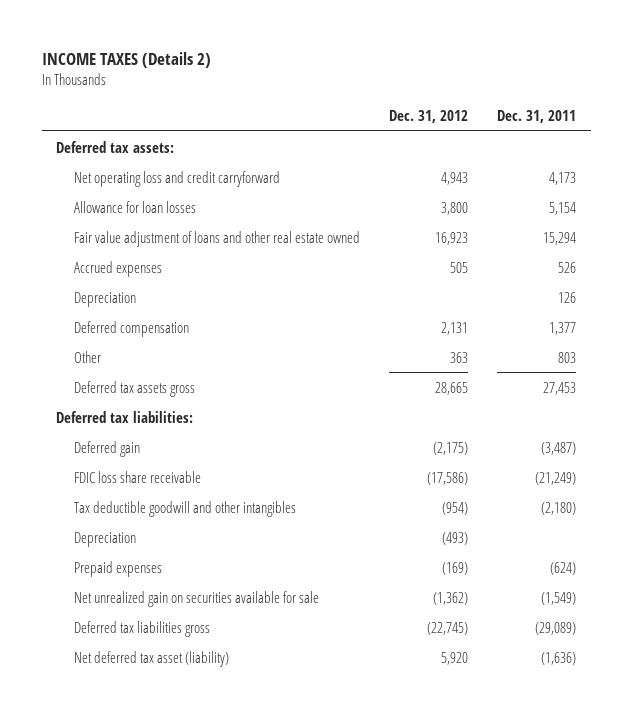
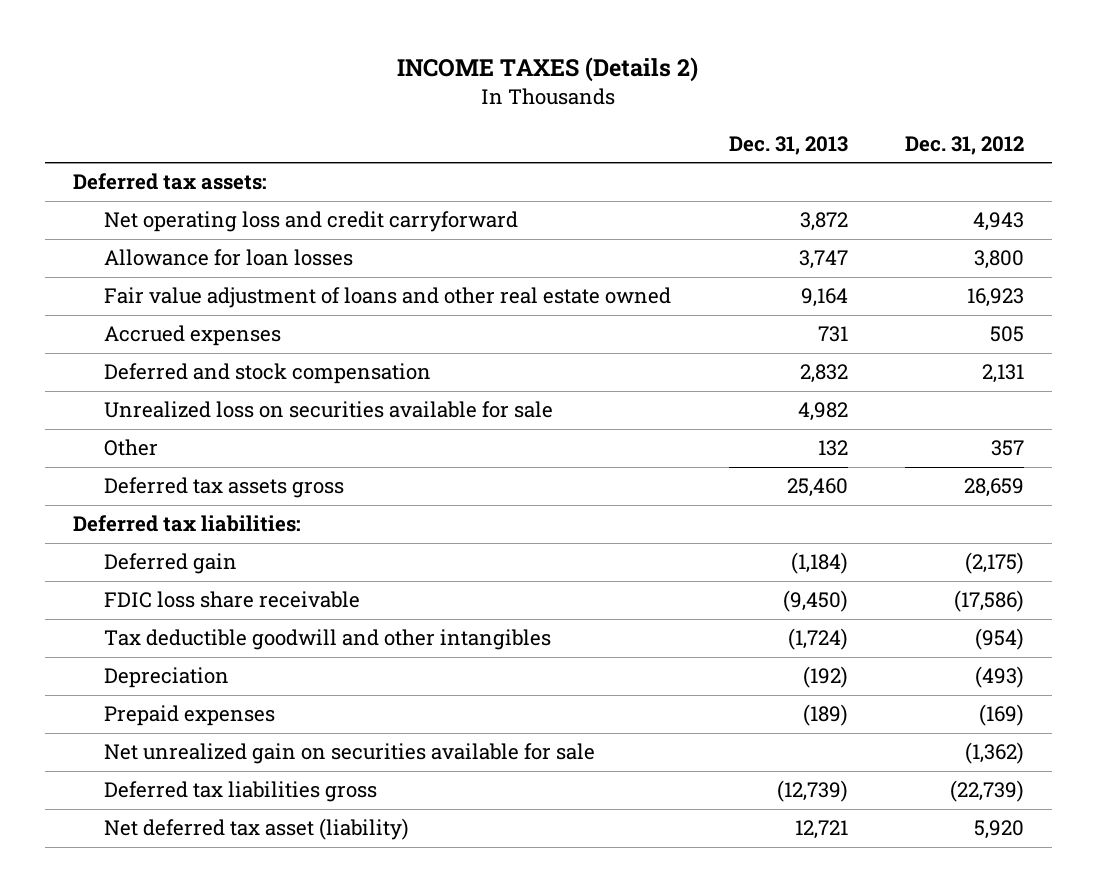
- | Dec. 31, 2012 | Dec. 31, 2011
+ | Dec. 31, 2013 | Dec. 31, 2012
- Depreciation | | 126
- Deferred compensation | 2,131 | 1,377
- Other | 363 | 803
- Deferred tax assets gross | 28,665 | 27,453
+ Deferred and stock compensation | 2,832 | 2,131
+ Unrealized loss on securities available for sale | 4,982 |
+ Other | 132 | 357
+ Deferred tax assets gross | 25,460 | 28,659
- Deferred tax liabilities gross | (22,745) | (29,089)
+ Deferred tax liabilities gross | (12,739) | (22,739)

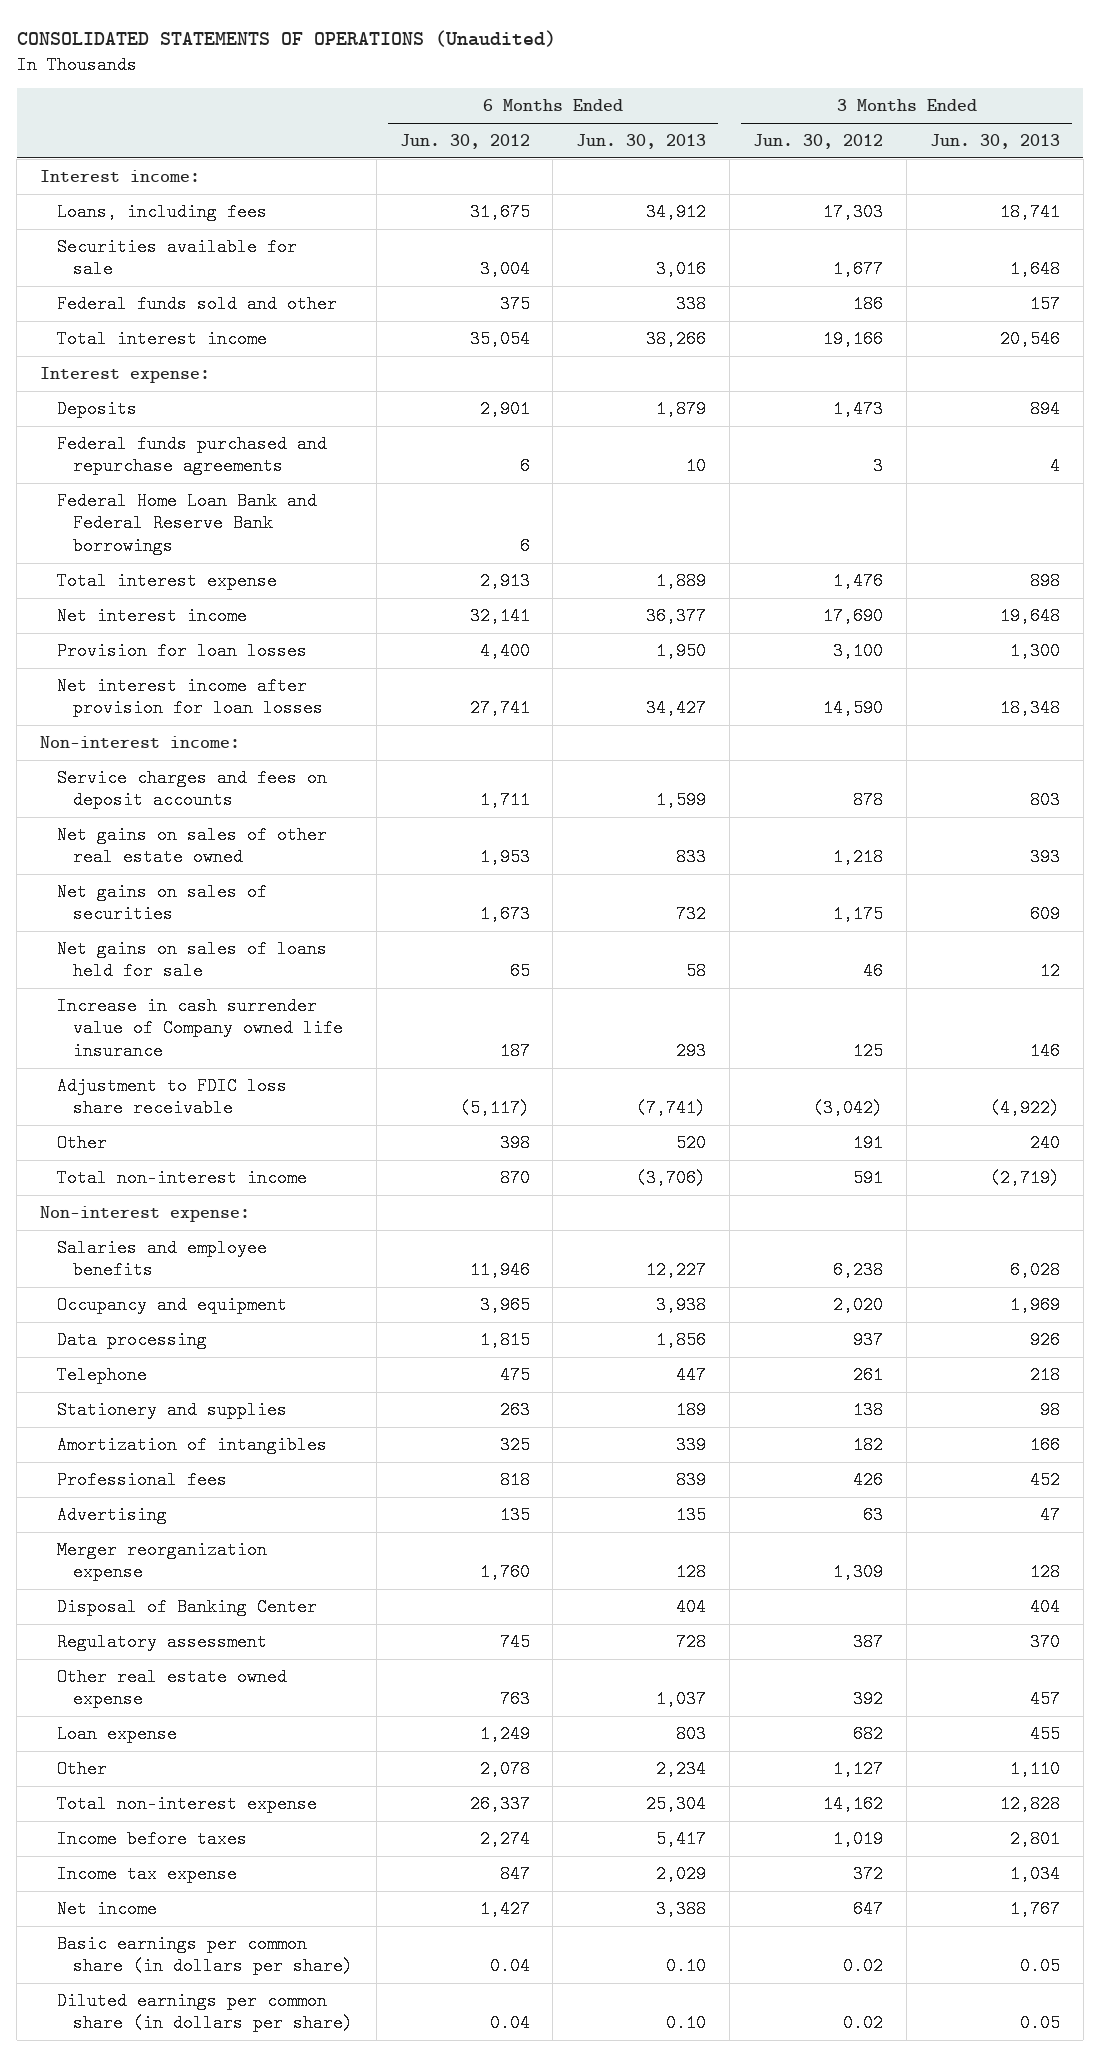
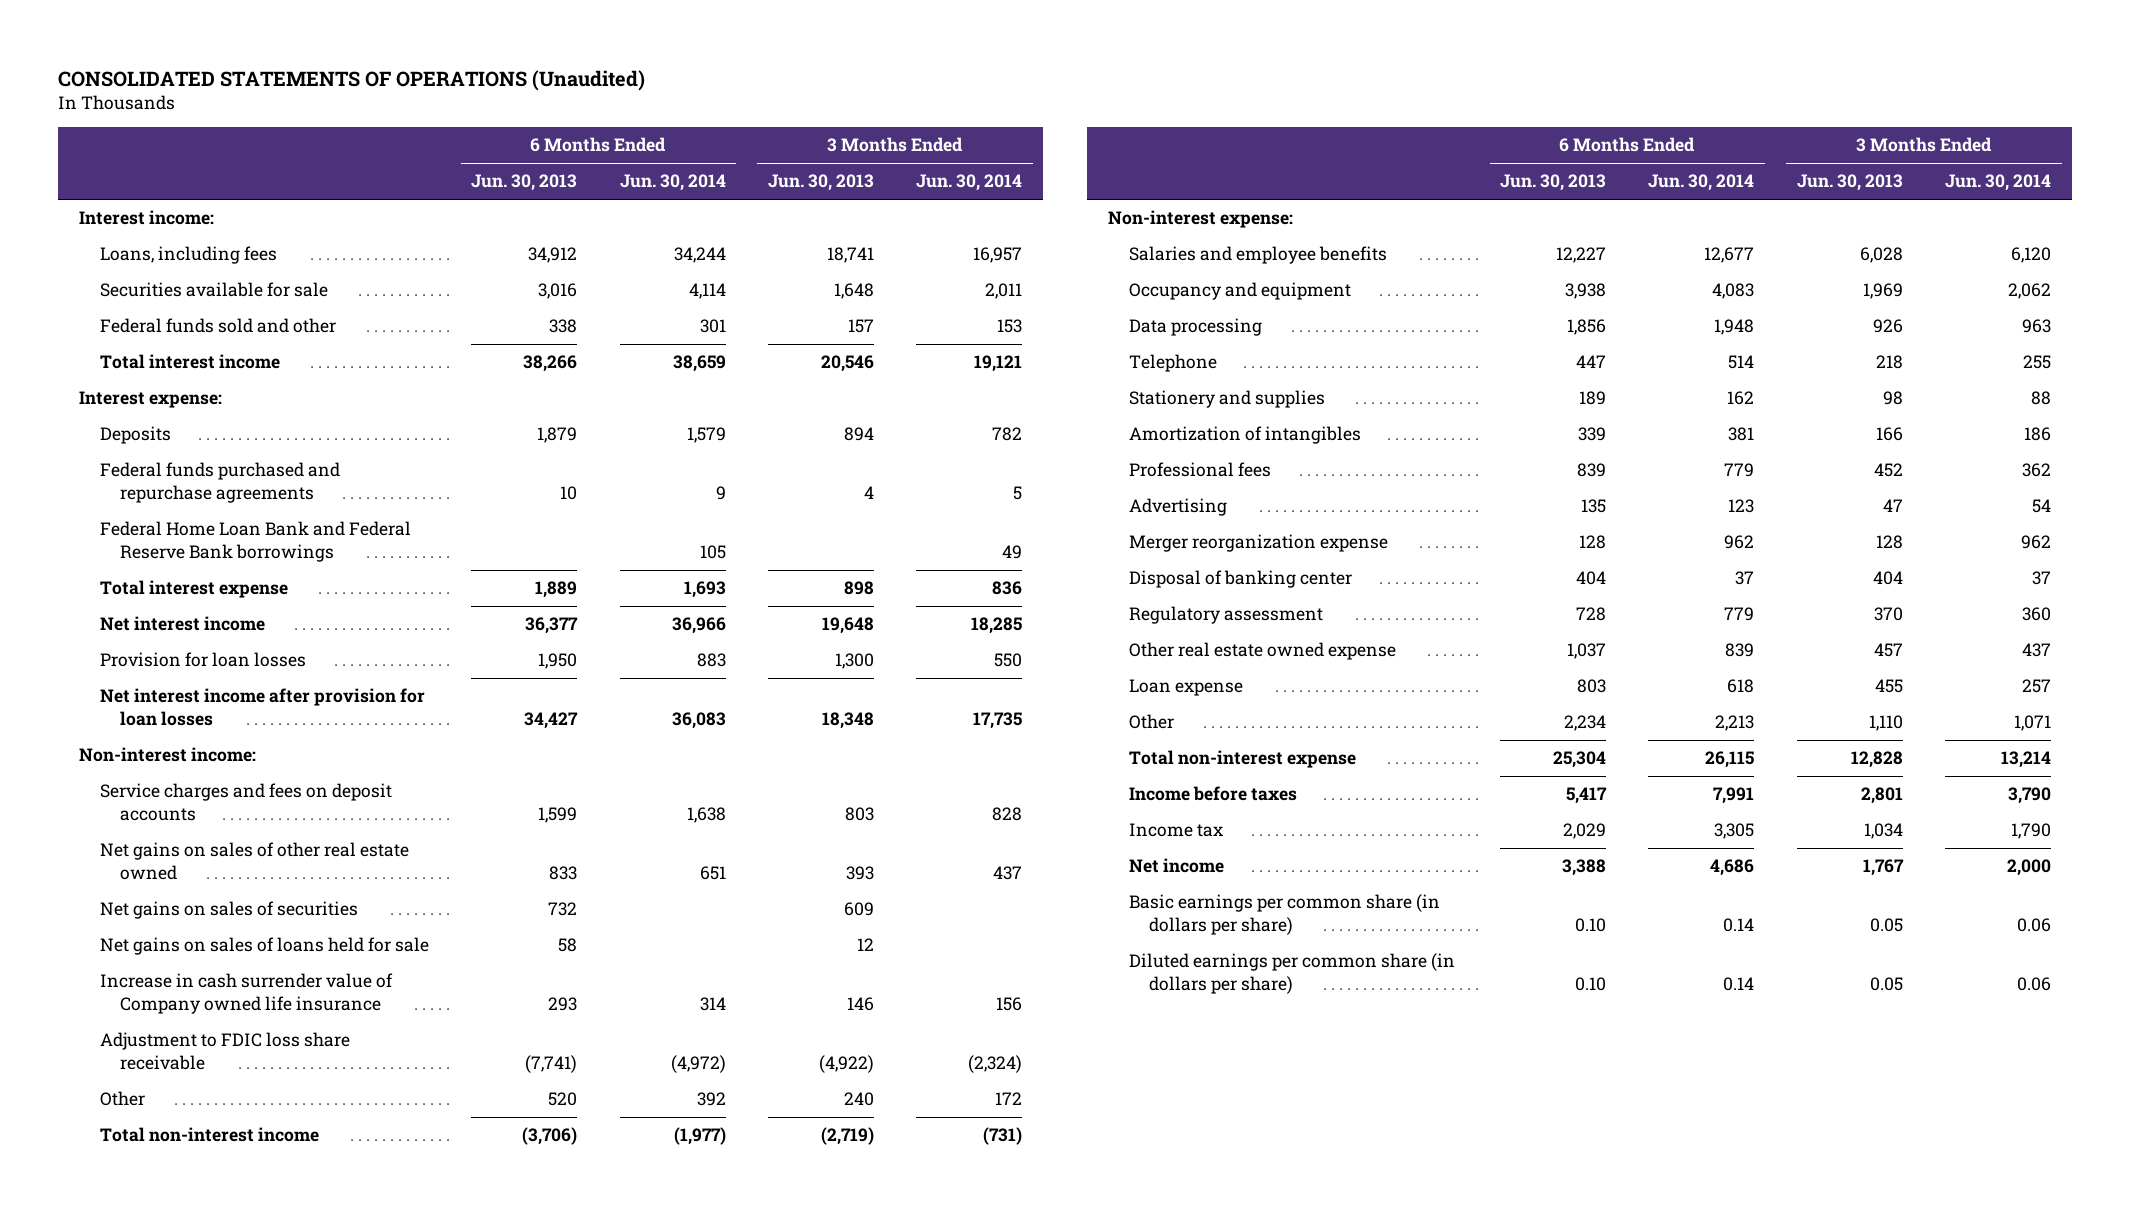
- | 6 Months Ended Jun. 30, 2012 | 6 Months Ended Jun. 30, 2013 | 3 Months Ended Jun. 30, 2012 | 3 Months Ended Jun. 30, 2013
+ | 6 Months Ended Jun. 30, 2013 | 6 Months Ended Jun. 30, 2014 | 3 Months Ended Jun. 30, 2013 | 3 Months Ended Jun. 30, 2014
- Disposal of Banking Center | | 404 | | 404
+ Disposal of banking center | 404 | 37 | 404 | 37
- Income tax expense | 847 | 2,029 | 372 | 1,034
+ Income tax | 2,029 | 3,305 | 1,034 | 1,790

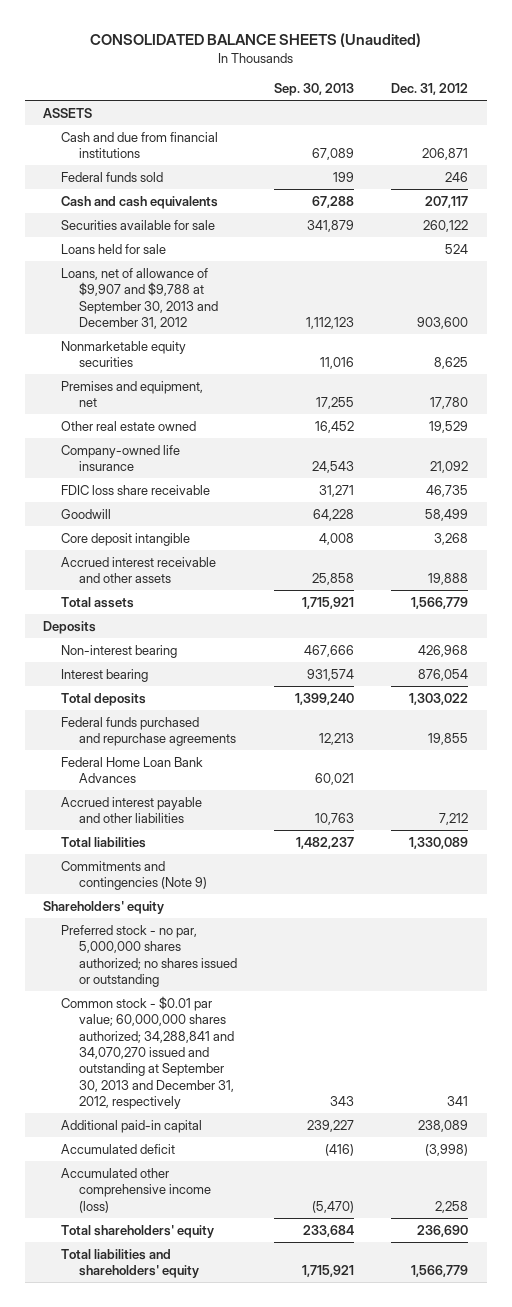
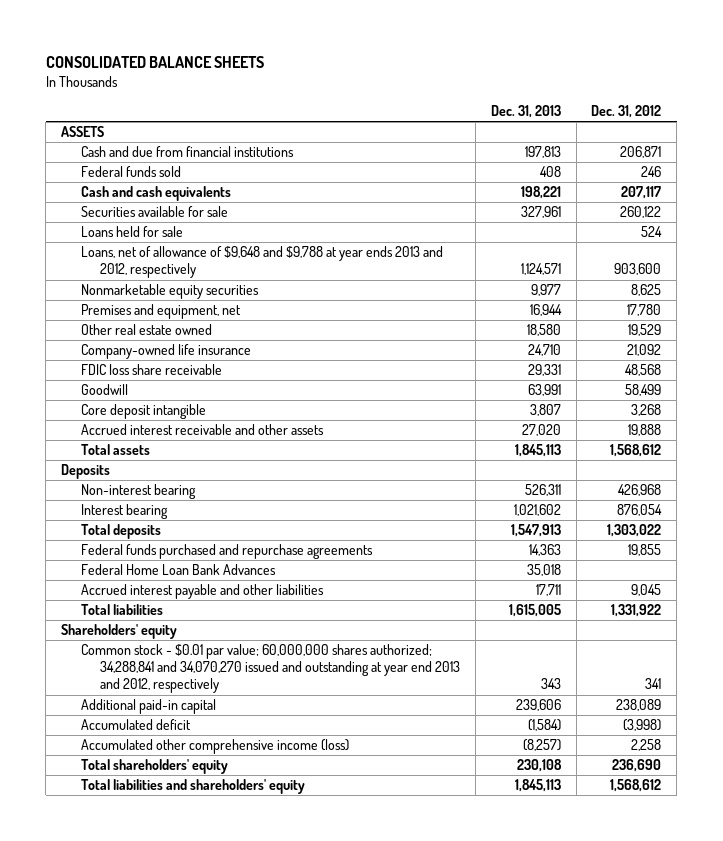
- CONSOLIDATED BALANCE SHEETS (Unaudited)
+ CONSOLIDATED BALANCE SHEETS
- | Sep. 30, 2013 | Dec. 31, 2012
+ | Dec. 31, 2013 | Dec. 31, 2012
- Loans, net of allowance of $9,907 and $9,788 at September 30, 2013 and December 31, 2012 | 1,112,123 | 903,600
+ Loans, net of allowance of $9,648 and $9,788 at year ends 2013 and 2012, respectively | 1,124,571 | 903,600
- FDIC loss share receivable | 31,271 | 46,735
+ FDIC loss share receivable | 29,331 | 48,568
- Total assets | 1,715,921 | 1,566,779
+ Total assets | 1,845,113 | 1,568,612
- Accrued interest payable and other liabilities | 10,763 | 7,212
- Total liabilities | 1,482,237 | 1,330,089
- Commitments and contingencies (Note 9)
+ Accrued interest payable and other liabilities | 17,711 | 9,045
+ Total liabilities | 1,615,005 | 1,331,922
- Preferred stock - no par, 5,000,000 shares authorized; no shares issued or outstanding
- Common stock - $0.01 par value; 60,000,000 shares authorized; 34,288,841 and 34,070,270 issued and outstanding at September 30, 2013 and December 31, 2012, respectively | 343 | 341
+ Common stock - $0.01 par value; 60,000,000 shares authorized; 34,288,841 and 34,070,270 issued and outstanding at year end 2013 and 2012, respectively | 343 | 341
- Total liabilities and shareholders' equity | 1,715,921 | 1,566,779
+ Total liabilities and shareholders' equity | 1,845,113 | 1,568,612

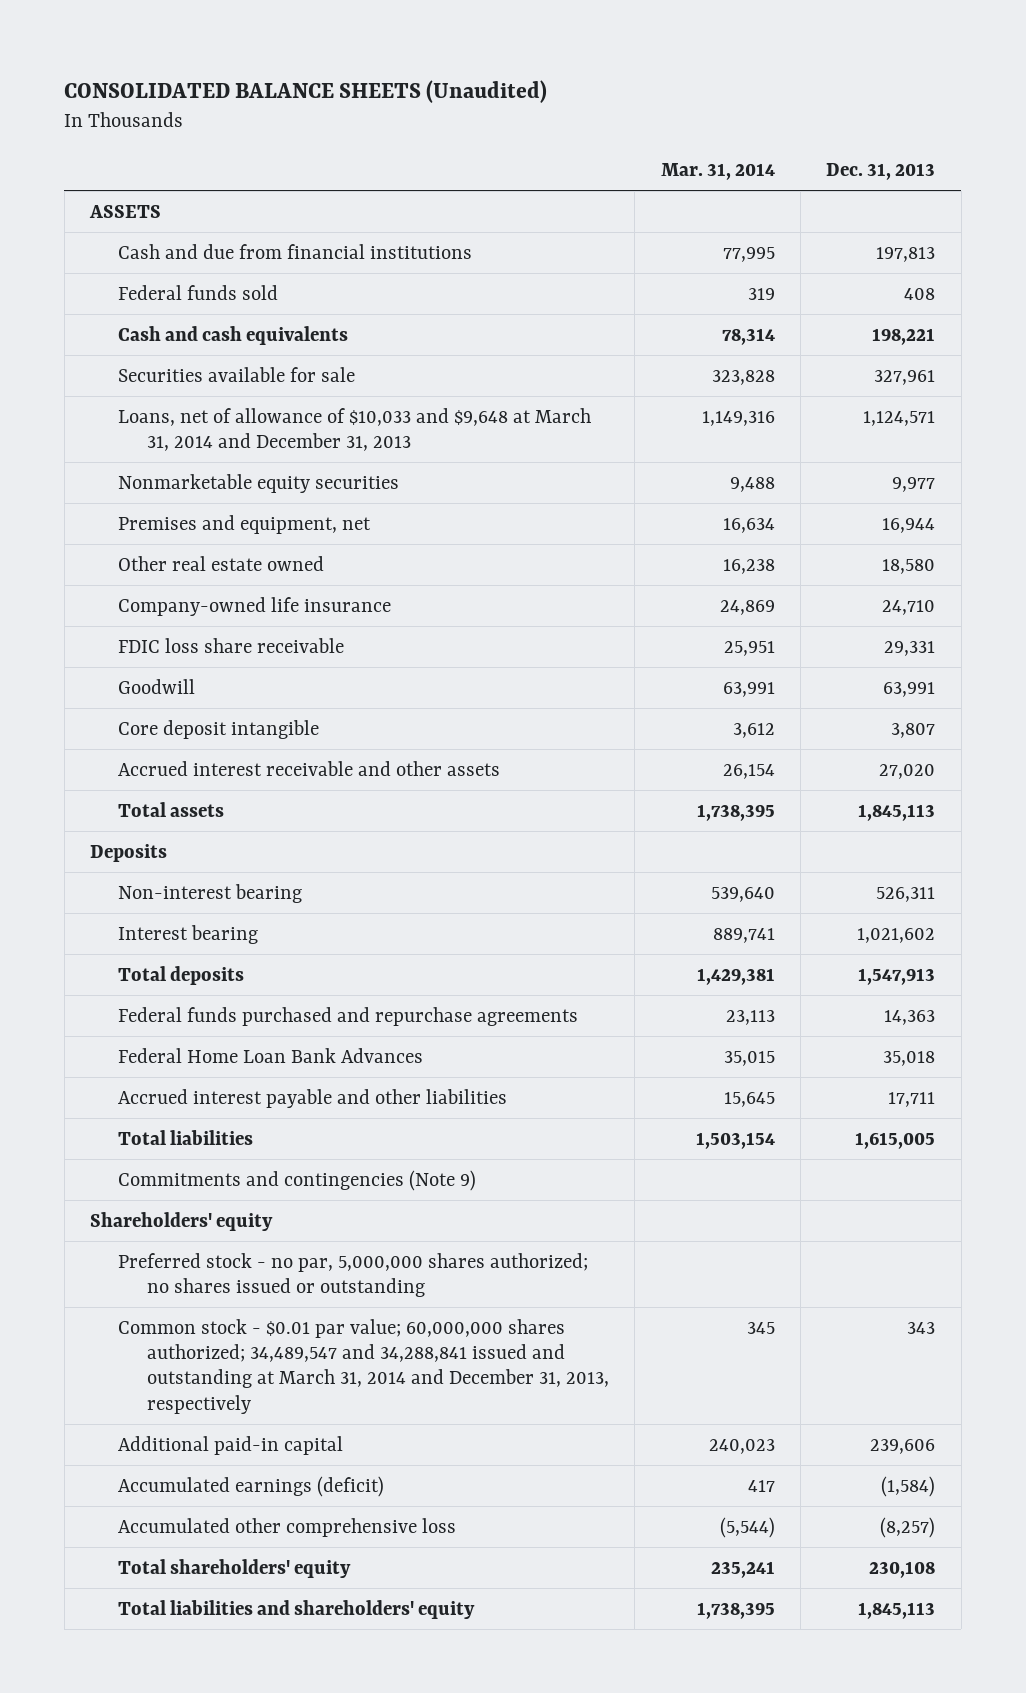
- CONSOLIDATED BALANCE SHEETS
+ CONSOLIDATED BALANCE SHEETS (Unaudited)
- | Dec. 31, 2013 | Dec. 31, 2012
+ | Mar. 31, 2014 | Dec. 31, 2013
- Loans held for sale | | 524
- Loans, net of allowance of $9,648 and $9,788 at year ends 2013 and 2012, respectively | 1,124,571 | 903,600
+ Loans, net of allowance of $10,033 and $9,648 at March 31, 2014 and December 31, 2013 | 1,149,316 | 1,124,571
+ Commitments and contingencies (Note 9)
- Common stock - $0.01 par value; 60,000,000 shares authorized; 34,288,841 and 34,070,270 issued and outstanding at year end 2013 and 2012, respectively | 343 | 341
+ Preferred stock - no par, 5,000,000 shares authorized; no shares issued or outstanding
+ Common stock - $0.01 par value; 60,000,000 shares authorized; 34,489,547 and 34,288,841 issued and outstanding at March 31, 2014 and December 31, 2013, respectively | 345 | 343
- Accumulated deficit | (1,584) | (3,998)
- Accumulated other comprehensive income (loss) | (8,257) | 2,258
+ Accumulated earnings (deficit) | 417 | (1,584)
+ Accumulated other comprehensive loss | (5,544) | (8,257)

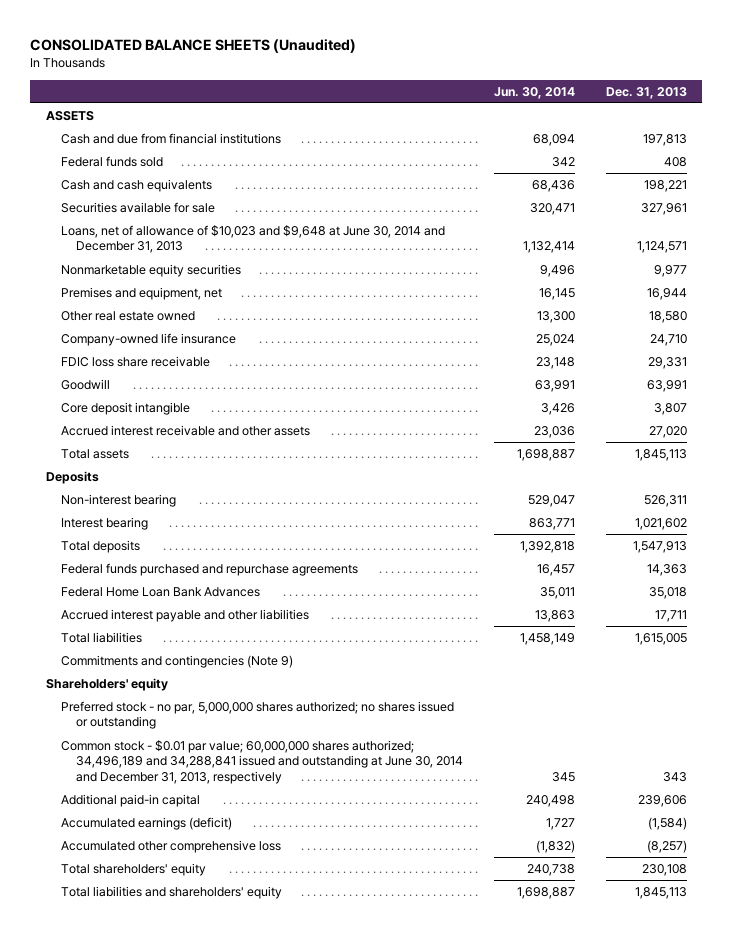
- | Mar. 31, 2014 | Dec. 31, 2013
+ | Jun. 30, 2014 | Dec. 31, 2013
- Loans, net of allowance of $10,033 and $9,648 at March 31, 2014 and December 31, 2013 | 1,149,316 | 1,124,571
+ Loans, net of allowance of $10,023 and $9,648 at June 30, 2014 and December 31, 2013 | 1,132,414 | 1,124,571
- Common stock - $0.01 par value; 60,000,000 shares authorized; 34,489,547 and 34,288,841 issued and outstanding at March 31, 2014 and December 31, 2013, respectively | 345 | 343
+ Common stock - $0.01 par value; 60,000,000 shares authorized; 34,496,189 and 34,288,841 issued and outstanding at June 30, 2014 and December 31, 2013, respectively | 345 | 343

